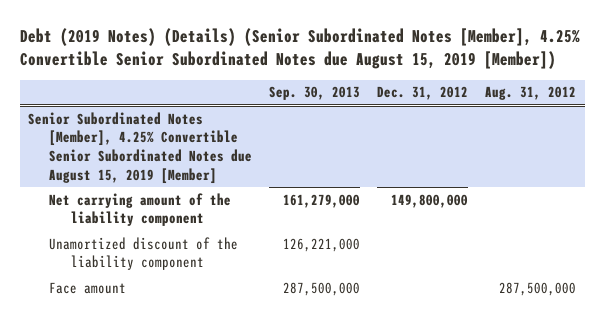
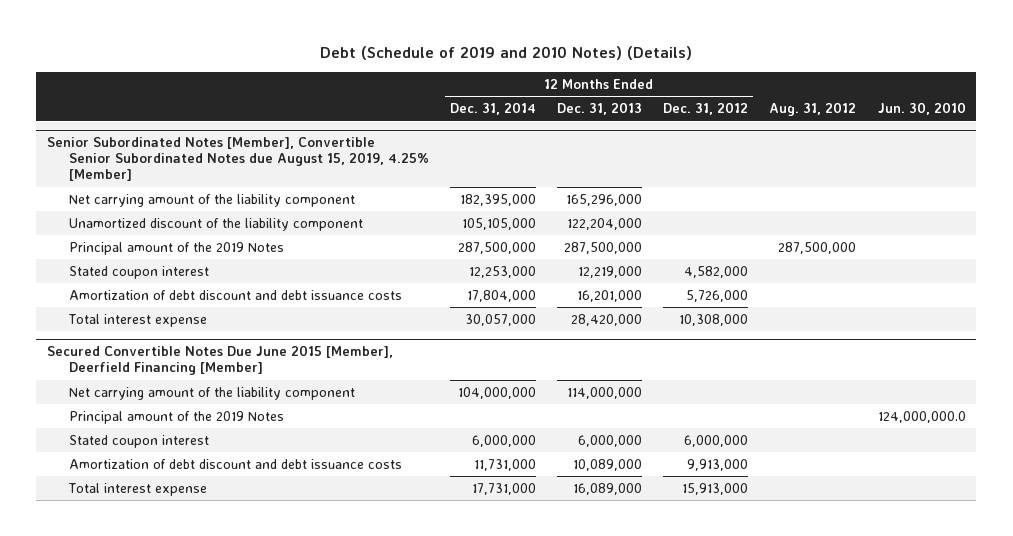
- Debt (2019 Notes) (Details) (Senior Subordinated Notes [Member], 4.25% Convertible Senior Subordinated Notes due August 15, 2019 [Member])
+ Debt (Schedule of 2019 and 2010 Notes) (Details)
- | Sep. 30, 2013 | Dec. 31, 2012 | Aug. 31, 2012
+ | 12 Months Ended Dec. 31, 2014 | 12 Months Ended Dec. 31, 2013 | 12 Months Ended Dec. 31, 2012 | Aug. 31, 2012 | Jun. 30, 2010
- Senior Subordinated Notes [Member], 4.25% Convertible Senior Subordinated Notes due August 15, 2019 [Member]
+ Senior Subordinated Notes [Member], Convertible Senior Subordinated Notes due August 15, 2019, 4.25% [Member]
- Face amount | 287,500,000 | | 287,500,000
+ Principal amount of the 2019 Notes | 287,500,000 | 287,500,000 | | 287,500,000 |
+ Stated coupon interest | 12,253,000 | 12,219,000 | 4,582,000 | |
+ Amortization of debt discount and debt issuance costs | 17,804,000 | 16,201,000 | 5,726,000 | |
+ Total interest expense | 30,057,000 | 28,420,000 | 10,308,000 | |
+ Secured Convertible Notes Due June 2015 [Member], Deerfield Financing [Member]
+ Net carrying amount of the liability component | 104,000,000 | 114,000,000 | | |
+ Principal amount of the 2019 Notes | | | | | 124,000,000.0
+ Stated coupon interest | 6,000,000 | 6,000,000 | 6,000,000 | |
+ Amortization of debt discount and debt issuance costs | 11,731,000 | 10,089,000 | 9,913,000 | |
+ Total interest expense | 17,731,000 | 16,089,000 | 15,913,000 | |

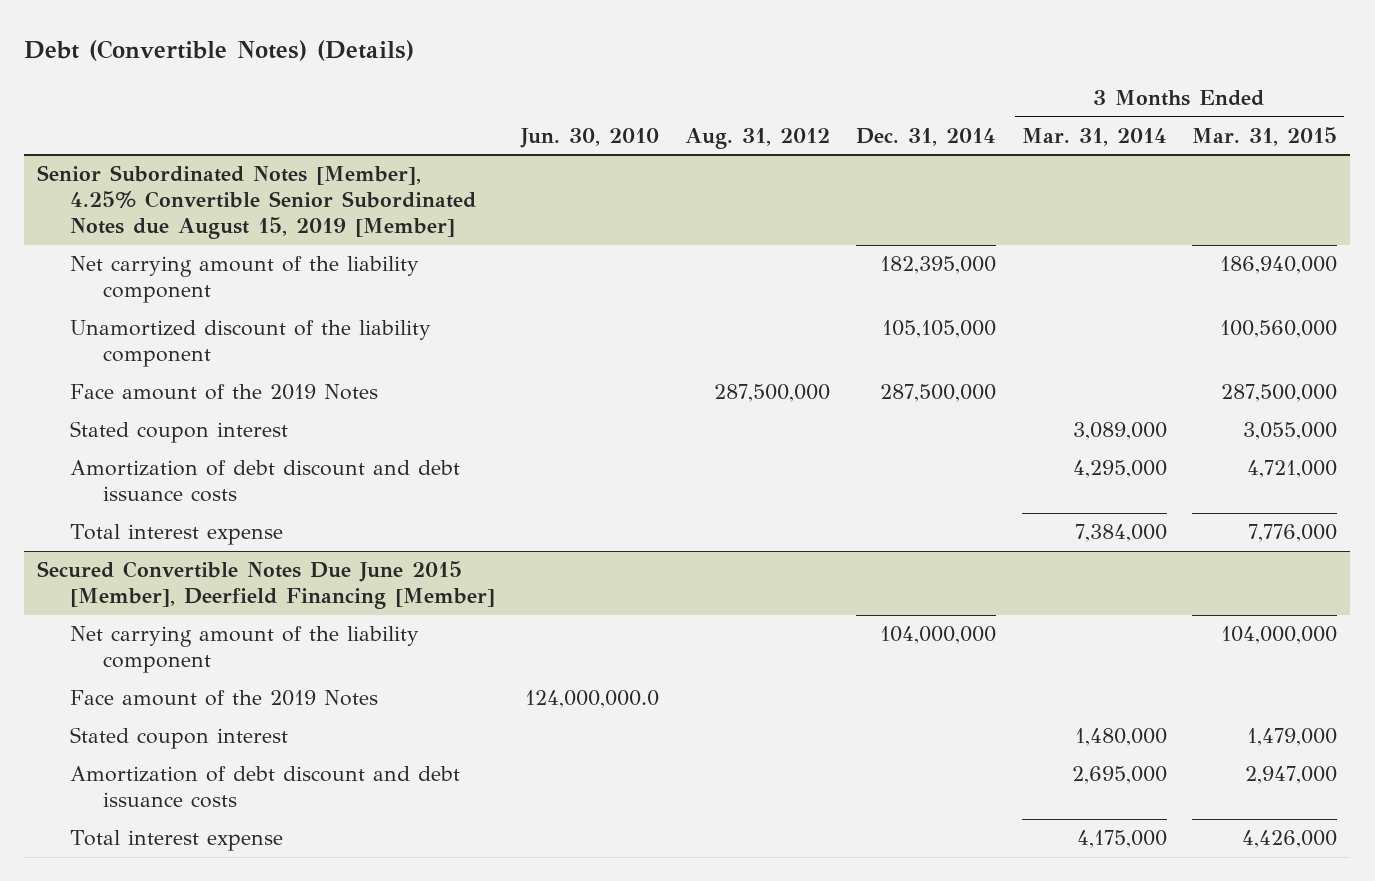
- Debt (Schedule of 2019 and 2010 Notes) (Details)
+ Debt (Convertible Notes) (Details)
- | 12 Months Ended Dec. 31, 2014 | 12 Months Ended Dec. 31, 2013 | 12 Months Ended Dec. 31, 2012 | Aug. 31, 2012 | Jun. 30, 2010
+ | Jun. 30, 2010 | Aug. 31, 2012 | Dec. 31, 2014 | 3 Months Ended Mar. 31, 2014 | 3 Months Ended Mar. 31, 2015
- Senior Subordinated Notes [Member], Convertible Senior Subordinated Notes due August 15, 2019, 4.25% [Member]
+ Senior Subordinated Notes [Member], 4.25% Convertible Senior Subordinated Notes due August 15, 2019 [Member]
- Principal amount of the 2019 Notes | 287,500,000 | 287,500,000 | | 287,500,000 |
+ Face amount of the 2019 Notes | | 287,500,000 | 287,500,000 | | 287,500,000
@ Secured Convertible Notes Due June 2015 [Member], Deerfield Financing [Member]
- Principal amount of the 2019 Notes | | | | | 124,000,000.0
+ Face amount of the 2019 Notes | 124,000,000.0 | | | |

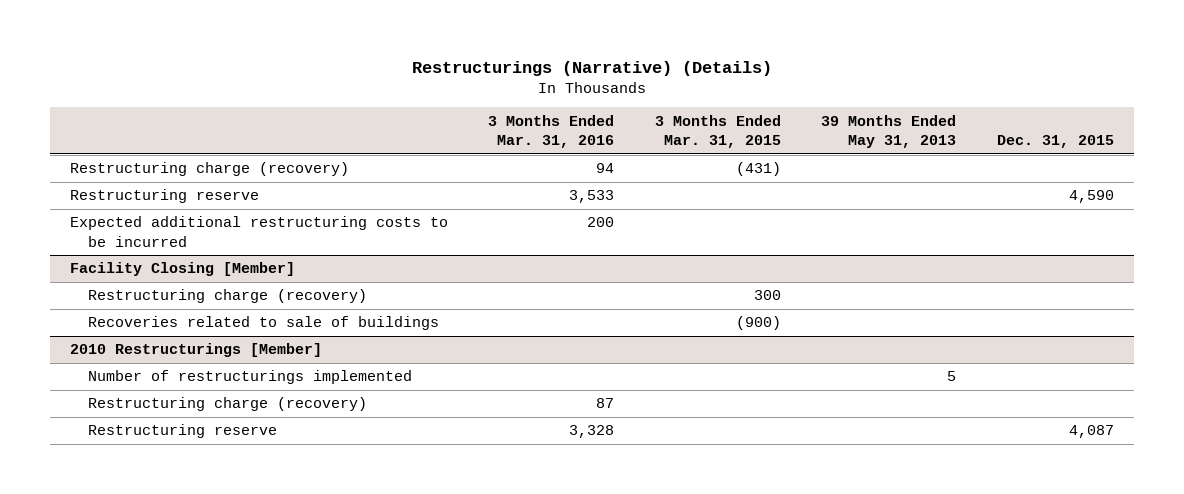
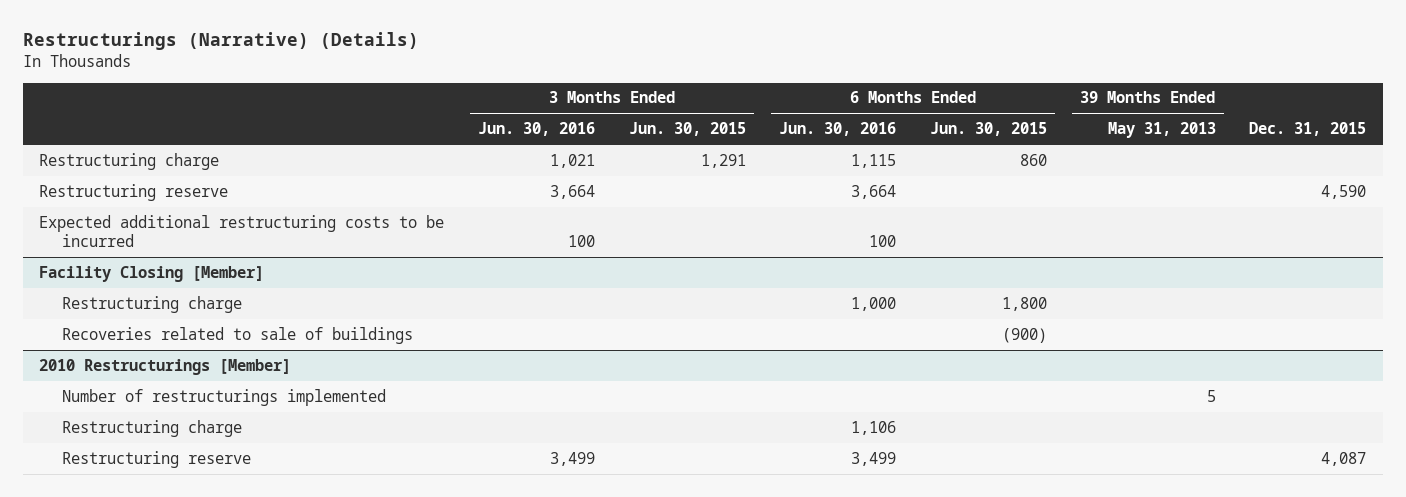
- | 3 Months Ended Mar. 31, 2016 | 3 Months Ended Mar. 31, 2015 | 39 Months Ended May 31, 2013 | Dec. 31, 2015
+ | 3 Months Ended Jun. 30, 2016 | 3 Months Ended Jun. 30, 2015 | 6 Months Ended Jun. 30, 2016 | 6 Months Ended Jun. 30, 2015 | 39 Months Ended May 31, 2013 | Dec. 31, 2015
- Restructuring charge (recovery) | 94 | (431) | |
+ Restructuring charge | 1,021 | 1,291 | 1,115 | 860 | |
@ Facility Closing [Member]
- Restructuring charge (recovery) | | 300 | |
+ Restructuring charge | | | 1,000 | 1,800 | |
@ 2010 Restructurings [Member]
- Restructuring charge (recovery) | 87 | | |
+ Restructuring charge | | | 1,106 | | |

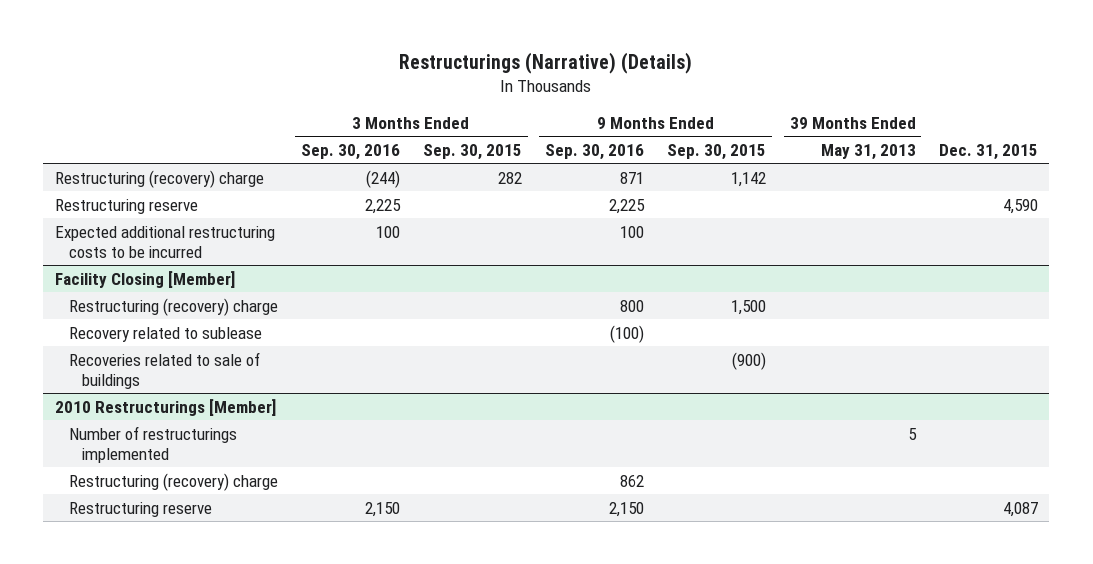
- | 3 Months Ended Jun. 30, 2016 | 3 Months Ended Jun. 30, 2015 | 6 Months Ended Jun. 30, 2016 | 6 Months Ended Jun. 30, 2015 | 39 Months Ended May 31, 2013 | Dec. 31, 2015
+ | 3 Months Ended Sep. 30, 2016 | 3 Months Ended Sep. 30, 2015 | 9 Months Ended Sep. 30, 2016 | 9 Months Ended Sep. 30, 2015 | 39 Months Ended May 31, 2013 | Dec. 31, 2015
- Restructuring charge | 1,021 | 1,291 | 1,115 | 860 | |
+ Restructuring (recovery) charge | (244) | 282 | 871 | 1,142 | |
@ Facility Closing [Member]
- Restructuring charge | | | 1,000 | 1,800 | |
+ Restructuring (recovery) charge | | | 800 | 1,500 | |
+ Recovery related to sublease | | | (100) | | |
@ 2010 Restructurings [Member]
- Restructuring charge | | | 1,106 | | |
+ Restructuring (recovery) charge | | | 862 | | |

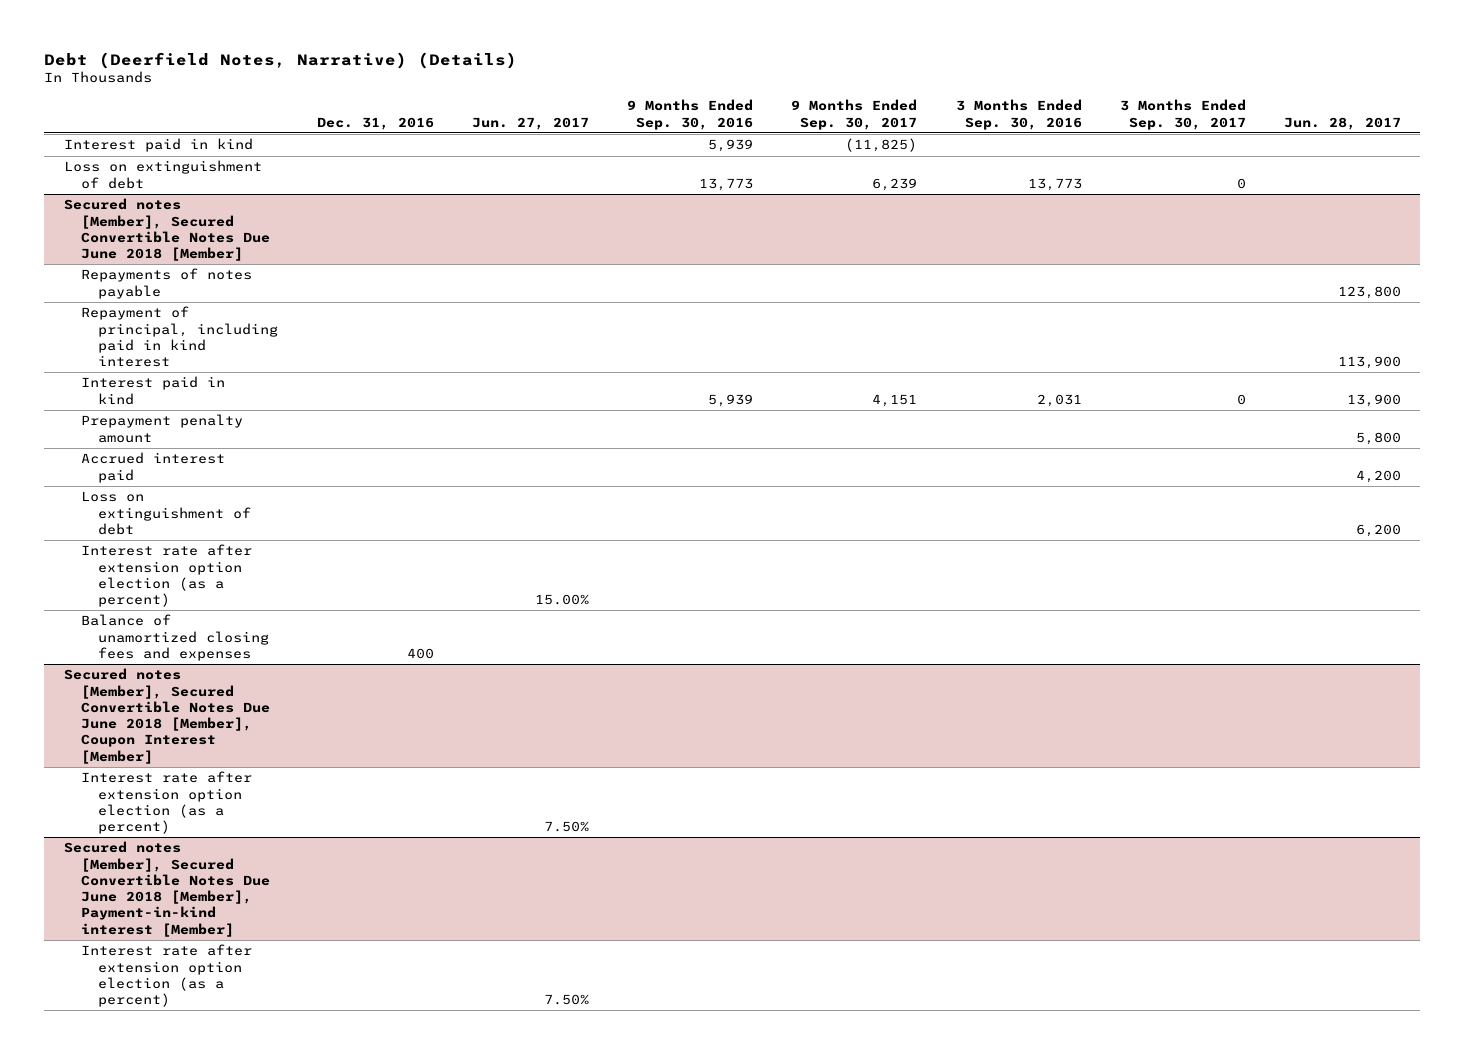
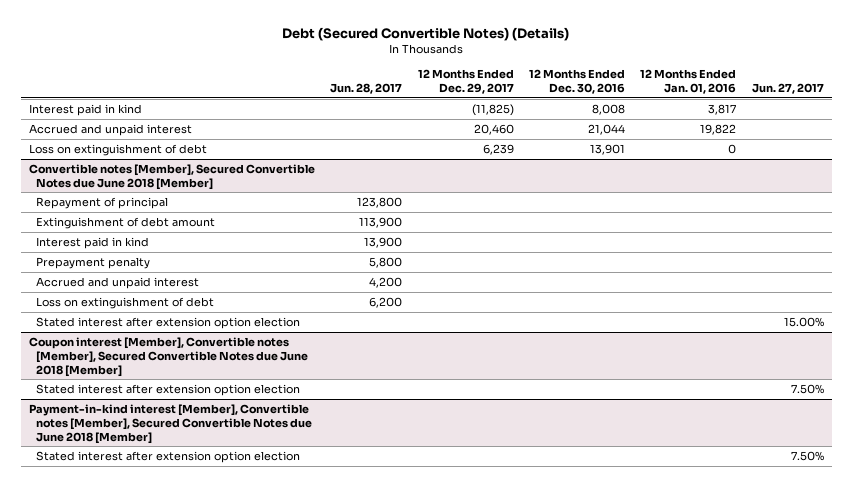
- Debt (Deerfield Notes, Narrative) (Details)
+ Debt (Secured Convertible Notes) (Details)
- | Dec. 31, 2016 | Jun. 27, 2017 | 9 Months Ended Sep. 30, 2016 | 9 Months Ended Sep. 30, 2017 | 3 Months Ended Sep. 30, 2016 | 3 Months Ended Sep. 30, 2017 | Jun. 28, 2017
+ | Jun. 28, 2017 | 12 Months Ended Dec. 29, 2017 | 12 Months Ended Dec. 30, 2016 | 12 Months Ended Jan. 01, 2016 | Jun. 27, 2017
+ Accrued and unpaid interest | | 20,460 | 21,044 | 19,822 |
- Secured notes [Member], Secured Convertible Notes Due June 2018 [Member]
- Repayments of notes payable | | | | | | | 123,800
- Repayment of principal, including paid in kind interest | | | | | | | 113,900
+ Convertible notes [Member], Secured Convertible Notes due June 2018 [Member]
+ Repayment of principal | 123,800 | | | |
+ Extinguishment of debt amount | 113,900 | | | |
- Prepayment penalty amount | | | | | | | 5,800
- Accrued interest paid | | | | | | | 4,200
+ Prepayment penalty | 5,800 | | | |
+ Accrued and unpaid interest | 4,200 | | | |
- Interest rate after extension option election (as a percent) | | 15.00% | | | | |
- Balance of unamortized closing fees and expenses | 400 | | | | | |
- Secured notes [Member], Secured Convertible Notes Due June 2018 [Member], Coupon Interest [Member]
- Interest rate after extension option election (as a percent) | | 7.50% | | | | |
- Secured notes [Member], Secured Convertible Notes Due June 2018 [Member], Payment-in-kind interest [Member]
- Interest rate after extension option election (as a percent) | | 7.50% | | | | |
+ Stated interest after extension option election | | | | | 15.00%
+ Coupon interest [Member], Convertible notes [Member], Secured Convertible Notes due June 2018 [Member]
+ Stated interest after extension option election | | | | | 7.50%
+ Payment-in-kind interest [Member], Convertible notes [Member], Secured Convertible Notes due June 2018 [Member]
+ Stated interest after extension option election | | | | | 7.50%

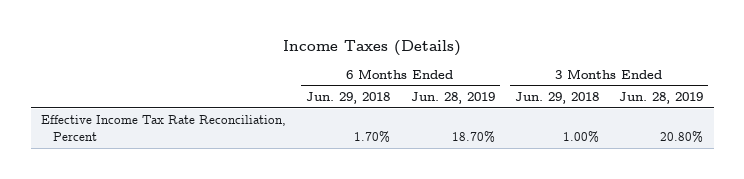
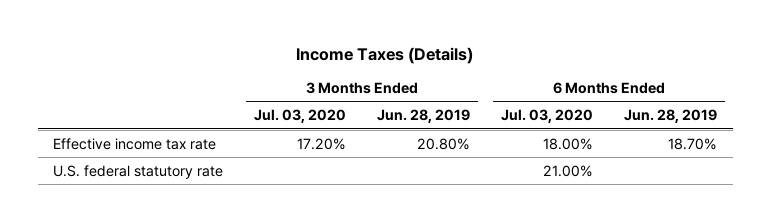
- | 6 Months Ended Jun. 29, 2018 | 6 Months Ended Jun. 28, 2019 | 3 Months Ended Jun. 29, 2018 | 3 Months Ended Jun. 28, 2019
+ | 3 Months Ended Jul. 03, 2020 | 3 Months Ended Jun. 28, 2019 | 6 Months Ended Jul. 03, 2020 | 6 Months Ended Jun. 28, 2019
- Effective Income Tax Rate Reconciliation, Percent | 1.70% | 18.70% | 1.00% | 20.80%
+ Effective income tax rate | 17.20% | 20.80% | 18.00% | 18.70%
+ U.S. federal statutory rate | | | 21.00% |

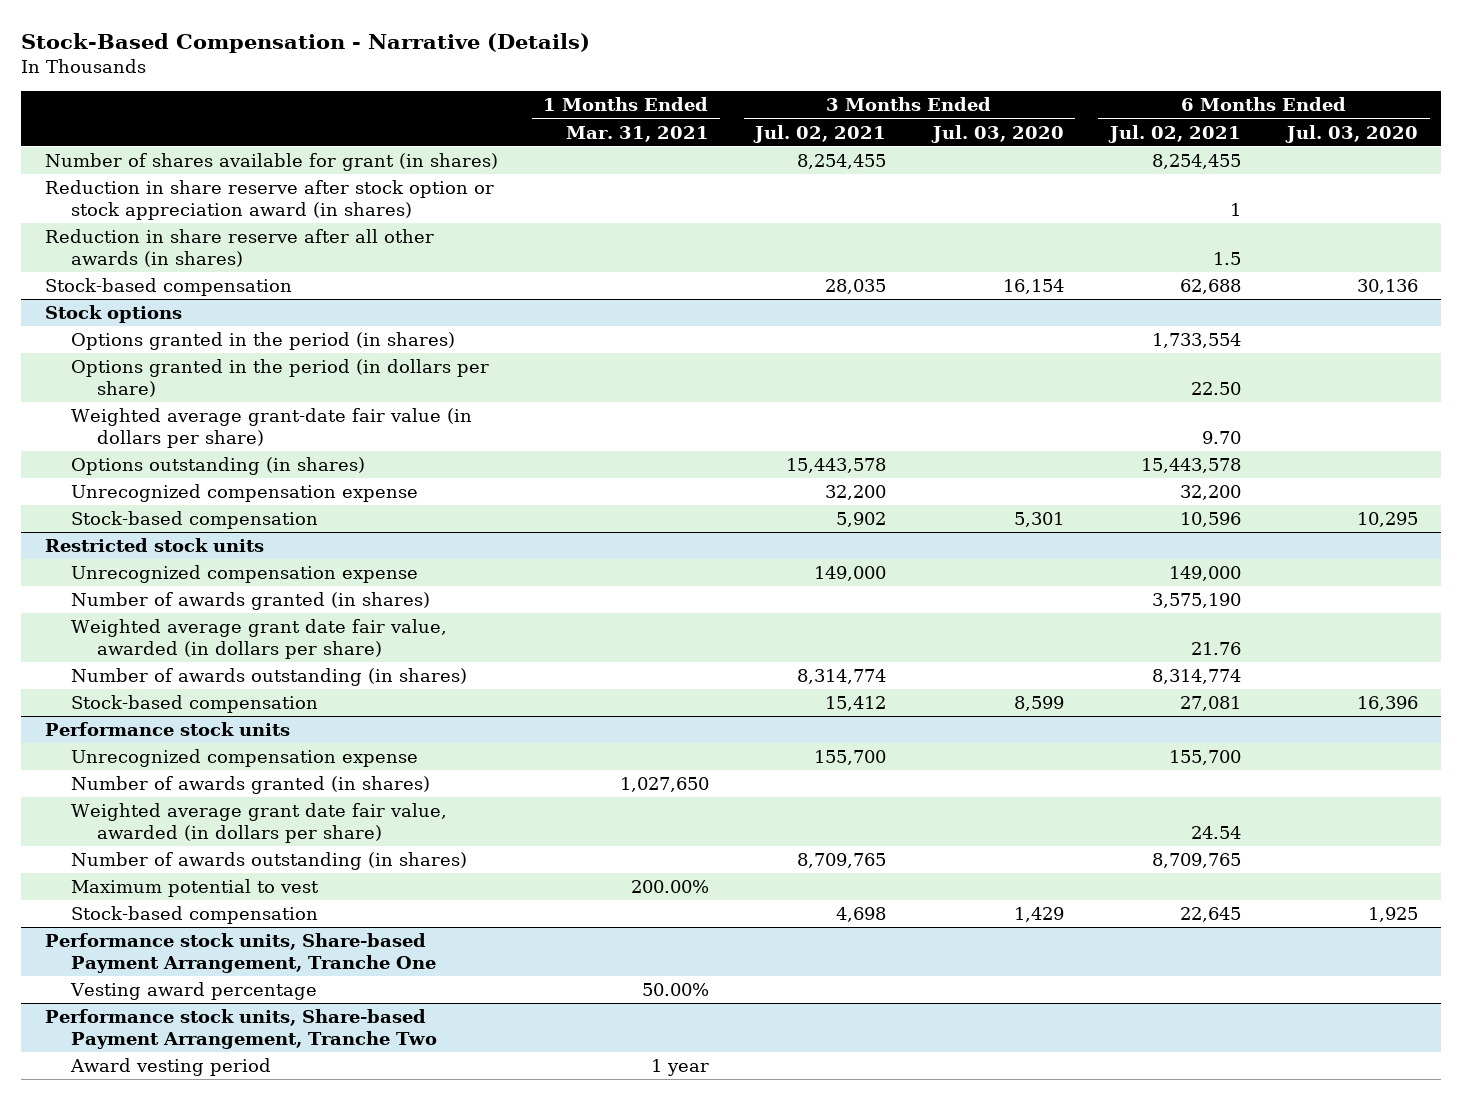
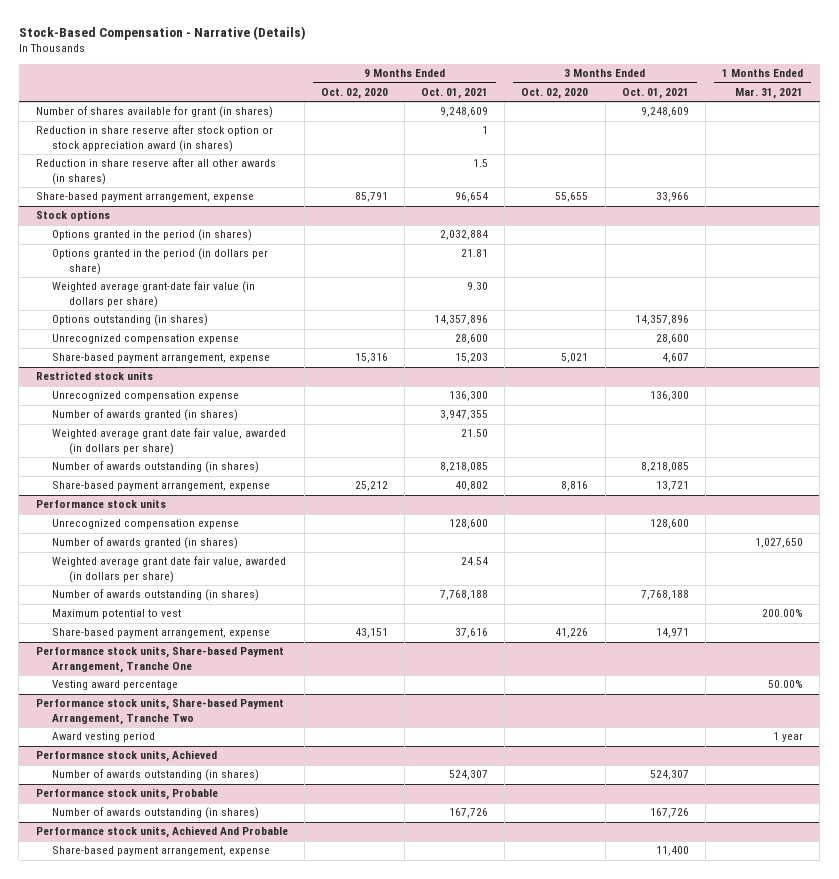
- | 1 Months Ended Mar. 31, 2021 | 3 Months Ended Jul. 02, 2021 | 3 Months Ended Jul. 03, 2020 | 6 Months Ended Jul. 02, 2021 | 6 Months Ended Jul. 03, 2020
+ | 9 Months Ended Oct. 02, 2020 | 9 Months Ended Oct. 01, 2021 | 3 Months Ended Oct. 02, 2020 | 3 Months Ended Oct. 01, 2021 | 1 Months Ended Mar. 31, 2021
- Stock-based compensation | | 28,035 | 16,154 | 62,688 | 30,136
+ Share-based payment arrangement, expense | 85,791 | 96,654 | 55,655 | 33,966 |
@ Stock options
- Stock-based compensation | | 5,902 | 5,301 | 10,596 | 10,295
+ Share-based payment arrangement, expense | 15,316 | 15,203 | 5,021 | 4,607 |
@ Restricted stock units
- Stock-based compensation | | 15,412 | 8,599 | 27,081 | 16,396
+ Share-based payment arrangement, expense | 25,212 | 40,802 | 8,816 | 13,721 |
@ Performance stock units
- Stock-based compensation | | 4,698 | 1,429 | 22,645 | 1,925
+ Share-based payment arrangement, expense | 43,151 | 37,616 | 41,226 | 14,971 |
+ Performance stock units, Achieved
+ Number of awards outstanding (in shares) | | 524,307 | | 524,307 |
+ Performance stock units, Probable
+ Number of awards outstanding (in shares) | | 167,726 | | 167,726 |
+ Performance stock units, Achieved And Probable
+ Share-based payment arrangement, expense | | | | 11,400 |

